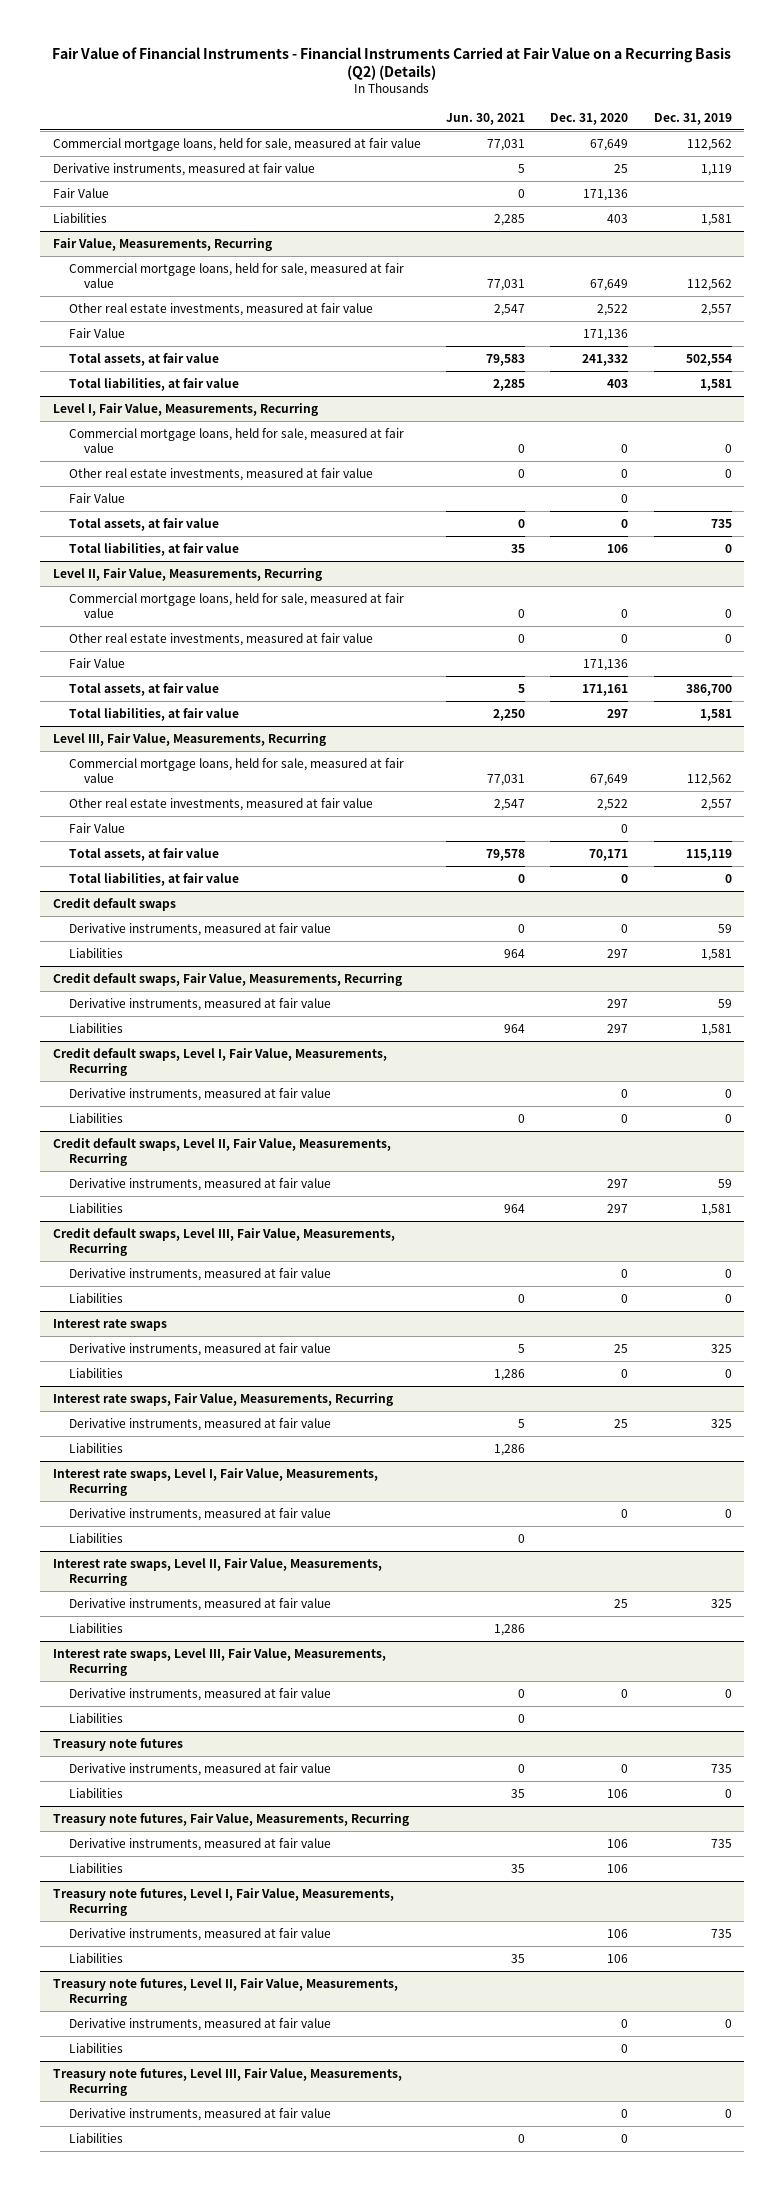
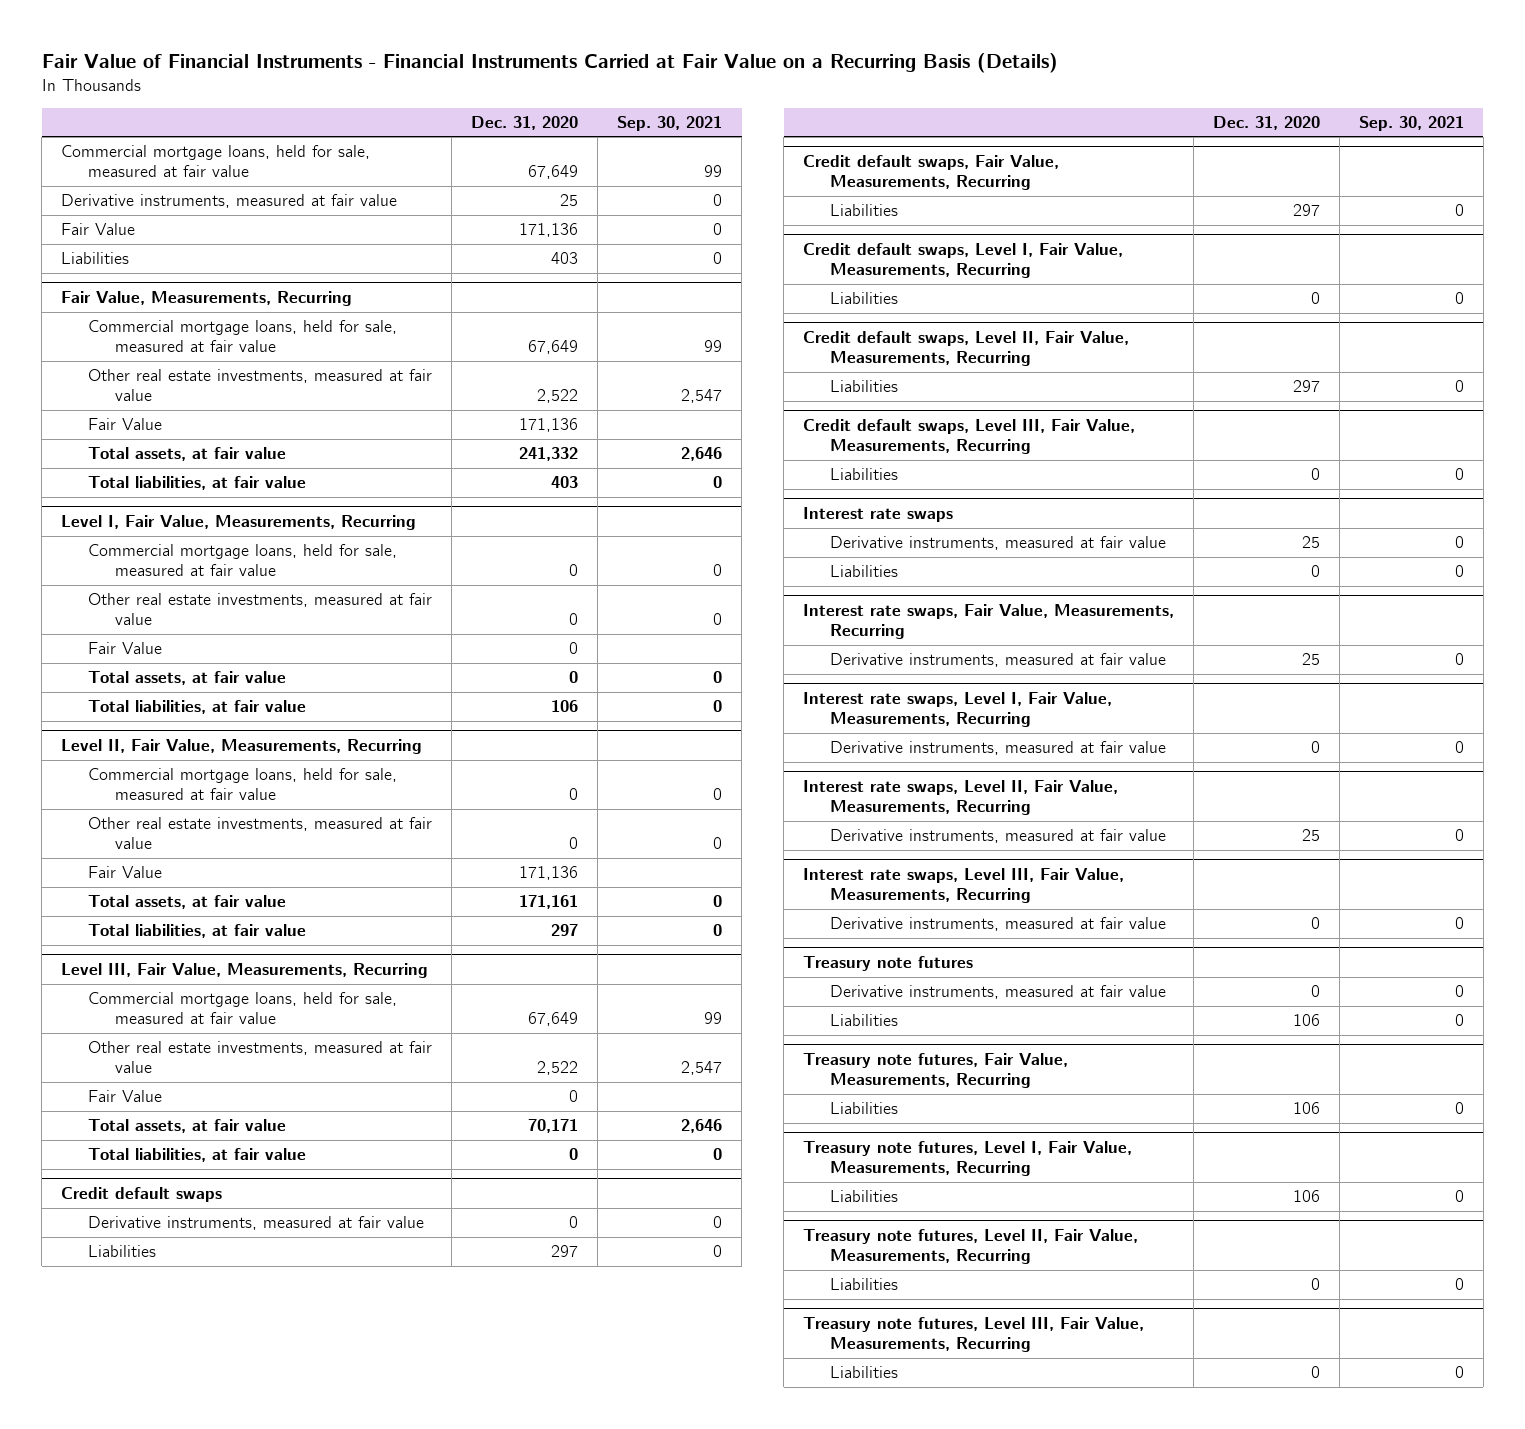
- Fair Value of Financial Instruments - Financial Instruments Carried at Fair Value on a Recurring Basis (Q2) (Details)
+ Fair Value of Financial Instruments - Financial Instruments Carried at Fair Value on a Recurring Basis (Details)
- | Jun. 30, 2021 | Dec. 31, 2020 | Dec. 31, 2019
+ | Dec. 31, 2020 | Sep. 30, 2021
@ Credit default swaps, Fair Value, Measurements, Recurring
- Derivative instruments, measured at fair value | | 297 | 59
@ Credit default swaps, Level I, Fair Value, Measurements, Recurring
- Derivative instruments, measured at fair value | | 0 | 0
@ Credit default swaps, Level II, Fair Value, Measurements, Recurring
- Derivative instruments, measured at fair value | | 297 | 59
@ Credit default swaps, Level III, Fair Value, Measurements, Recurring
- Derivative instruments, measured at fair value | | 0 | 0
@ Interest rate swaps, Fair Value, Measurements, Recurring
- Liabilities | 1,286 | |
@ Interest rate swaps, Level I, Fair Value, Measurements, Recurring
- Liabilities | 0 | |
@ Interest rate swaps, Level II, Fair Value, Measurements, Recurring
- Liabilities | 1,286 | |
@ Interest rate swaps, Level III, Fair Value, Measurements, Recurring
- Liabilities | 0 | |
@ Treasury note futures, Fair Value, Measurements, Recurring
- Derivative instruments, measured at fair value | | 106 | 735
@ Treasury note futures, Level I, Fair Value, Measurements, Recurring
- Derivative instruments, measured at fair value | | 106 | 735
@ Treasury note futures, Level II, Fair Value, Measurements, Recurring
- Derivative instruments, measured at fair value | | 0 | 0
@ Treasury note futures, Level III, Fair Value, Measurements, Recurring
- Derivative instruments, measured at fair value | | 0 | 0

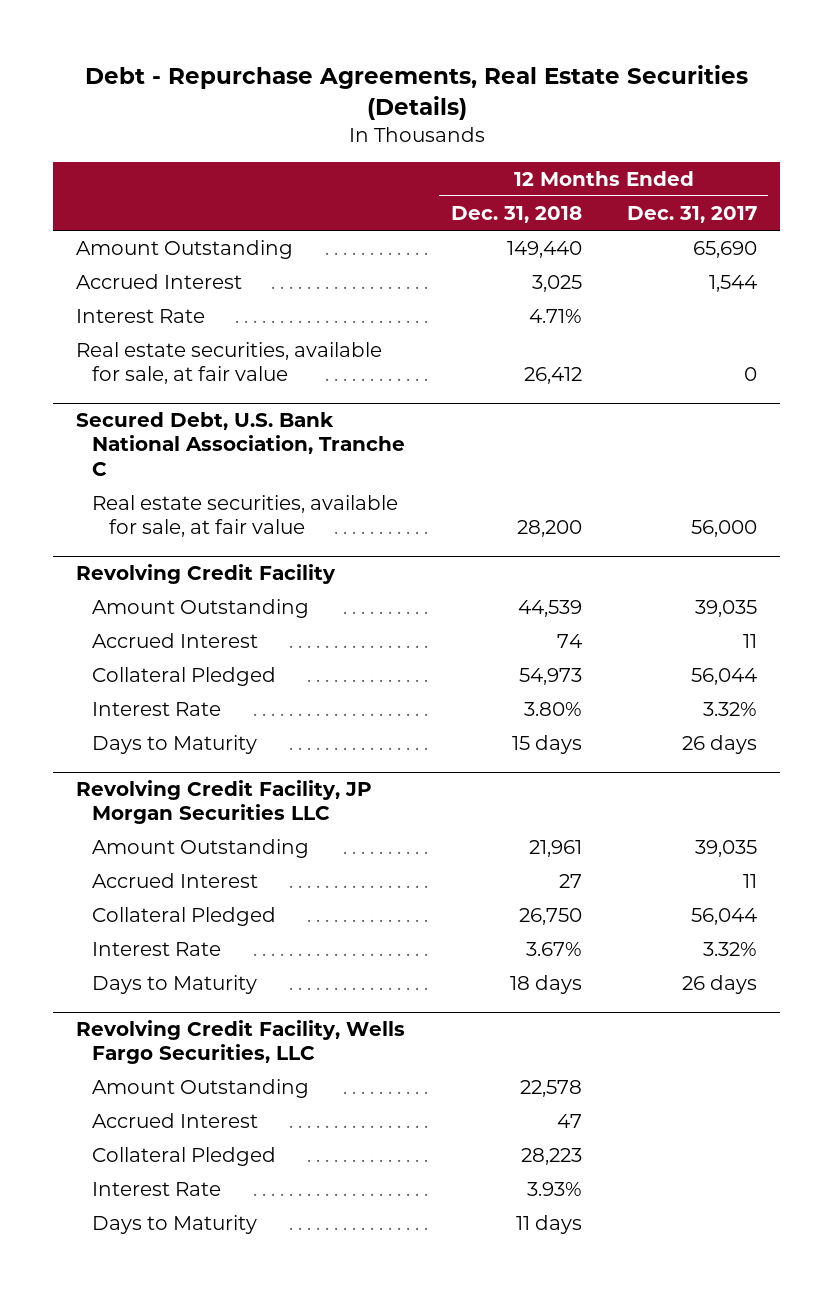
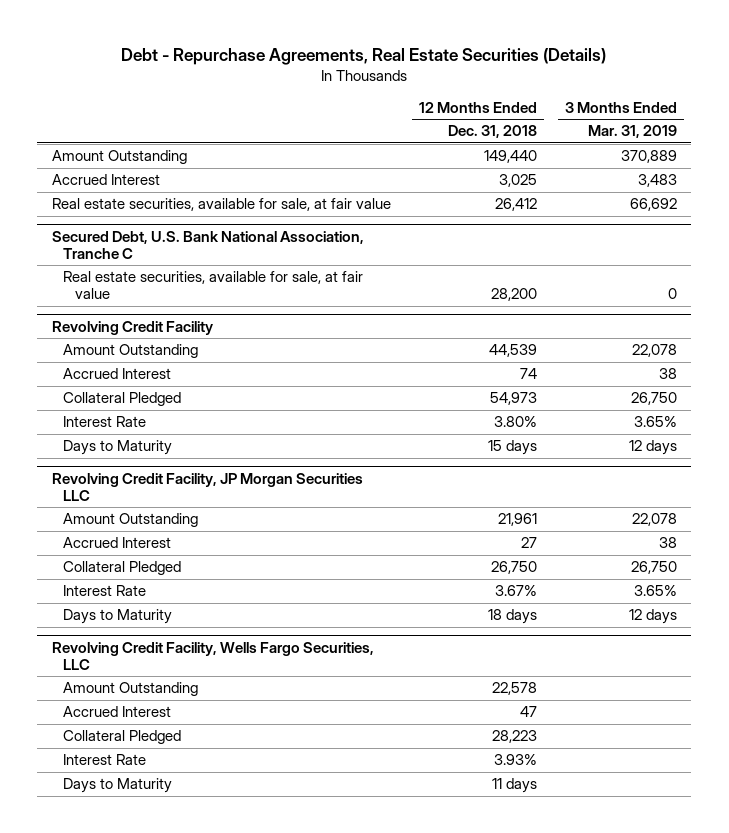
- | 12 Months Ended Dec. 31, 2018 | 12 Months Ended Dec. 31, 2017
+ | 12 Months Ended Dec. 31, 2018 | 3 Months Ended Mar. 31, 2019
- Interest Rate | 4.71% |

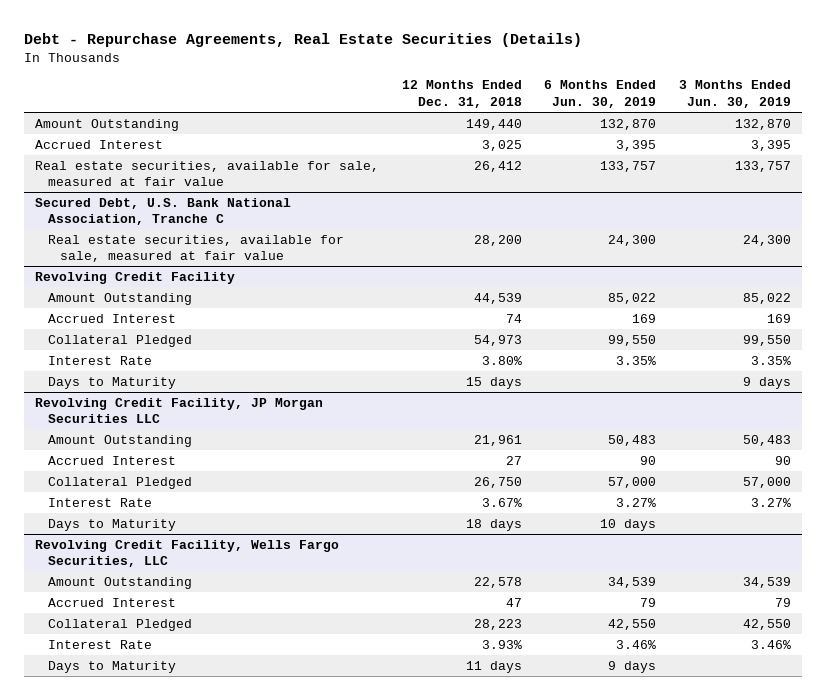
- | 12 Months Ended Dec. 31, 2018 | 3 Months Ended Mar. 31, 2019
+ | 12 Months Ended Dec. 31, 2018 | 6 Months Ended Jun. 30, 2019 | 3 Months Ended Jun. 30, 2019
- Real estate securities, available for sale, at fair value | 26,412 | 66,692
+ Real estate securities, available for sale, measured at fair value | 26,412 | 133,757 | 133,757
@ Secured Debt, U.S. Bank National Association, Tranche C
- Real estate securities, available for sale, at fair value | 28,200 | 0
+ Real estate securities, available for sale, measured at fair value | 28,200 | 24,300 | 24,300

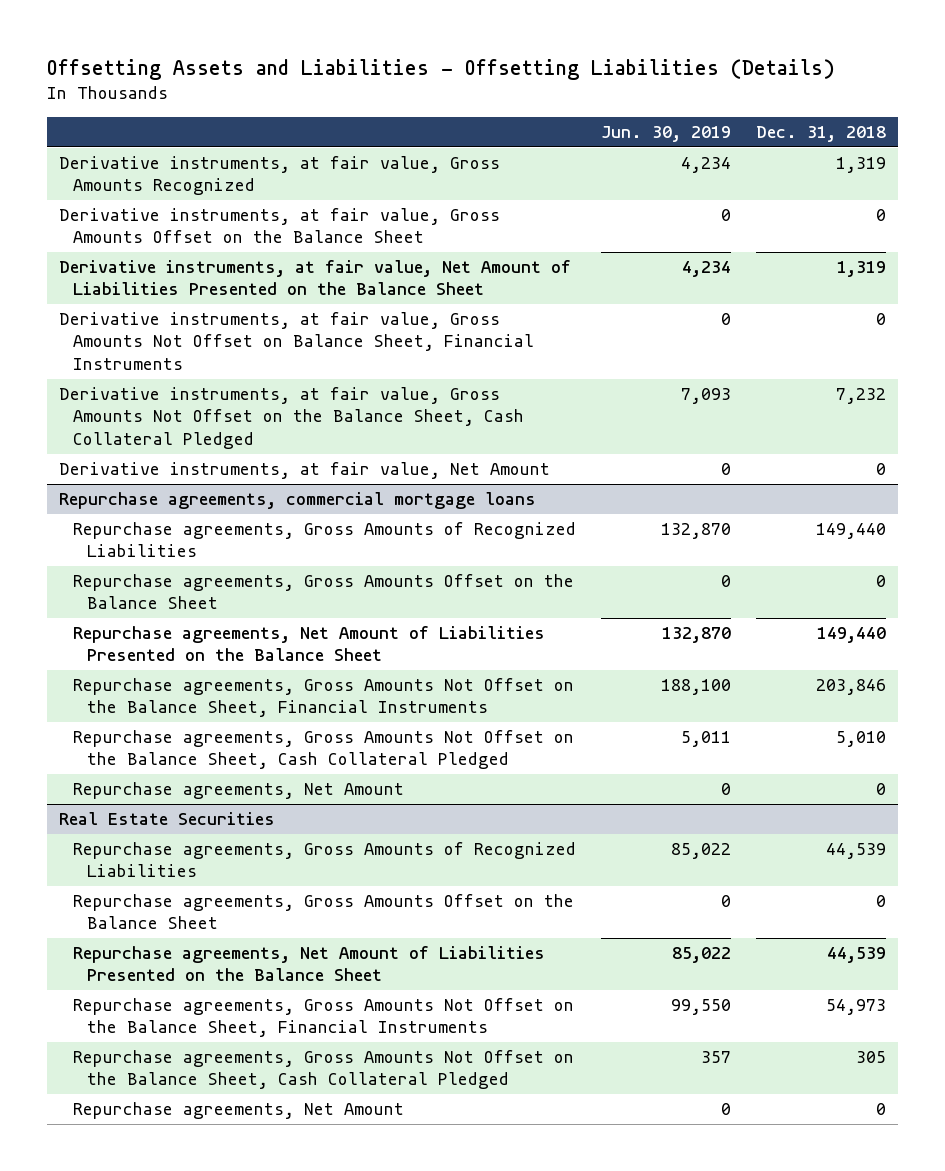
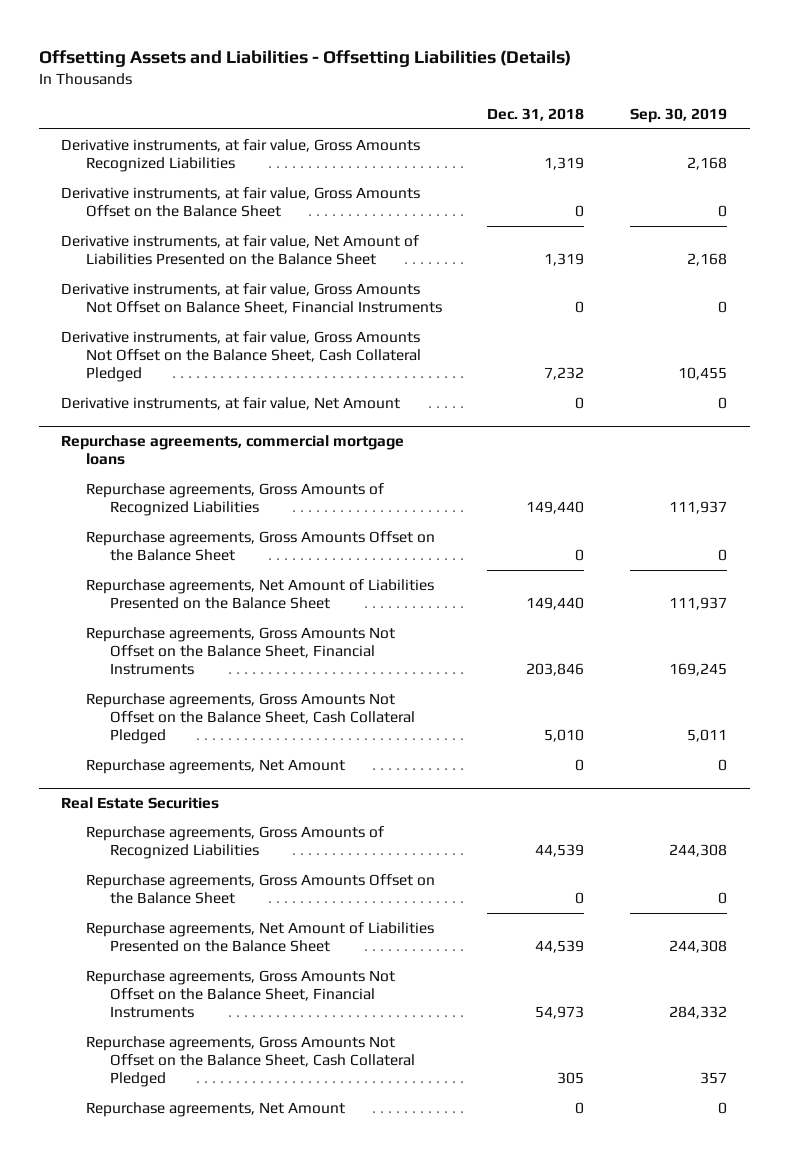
- | Jun. 30, 2019 | Dec. 31, 2018
+ | Dec. 31, 2018 | Sep. 30, 2019
- Derivative instruments, at fair value, Gross Amounts Recognized | 4,234 | 1,319
+ Derivative instruments, at fair value, Gross Amounts Recognized Liabilities | 1,319 | 2,168

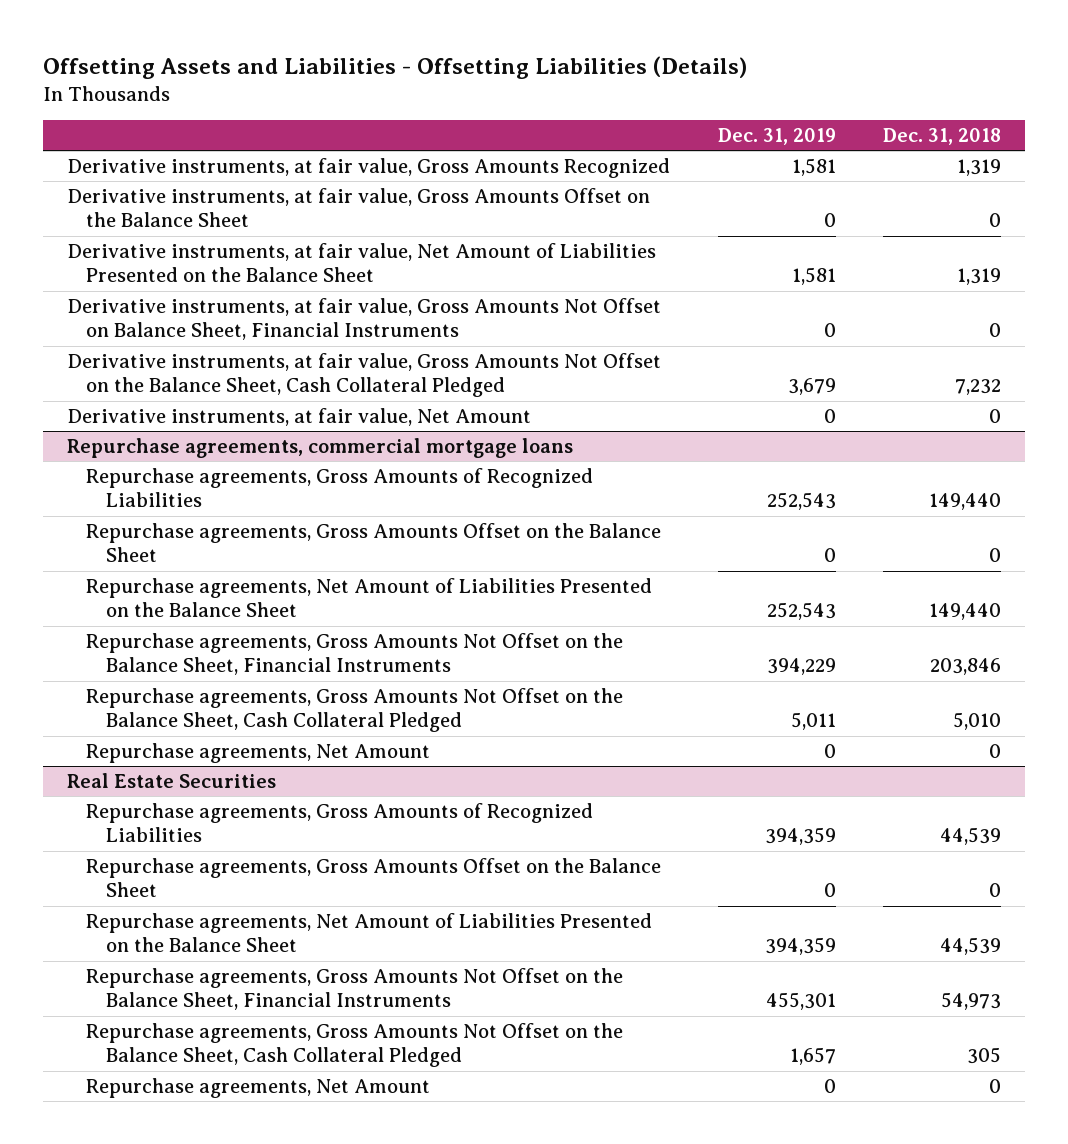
- | Dec. 31, 2018 | Sep. 30, 2019
+ | Dec. 31, 2019 | Dec. 31, 2018
- Derivative instruments, at fair value, Gross Amounts Recognized Liabilities | 1,319 | 2,168
+ Derivative instruments, at fair value, Gross Amounts Recognized | 1,581 | 1,319

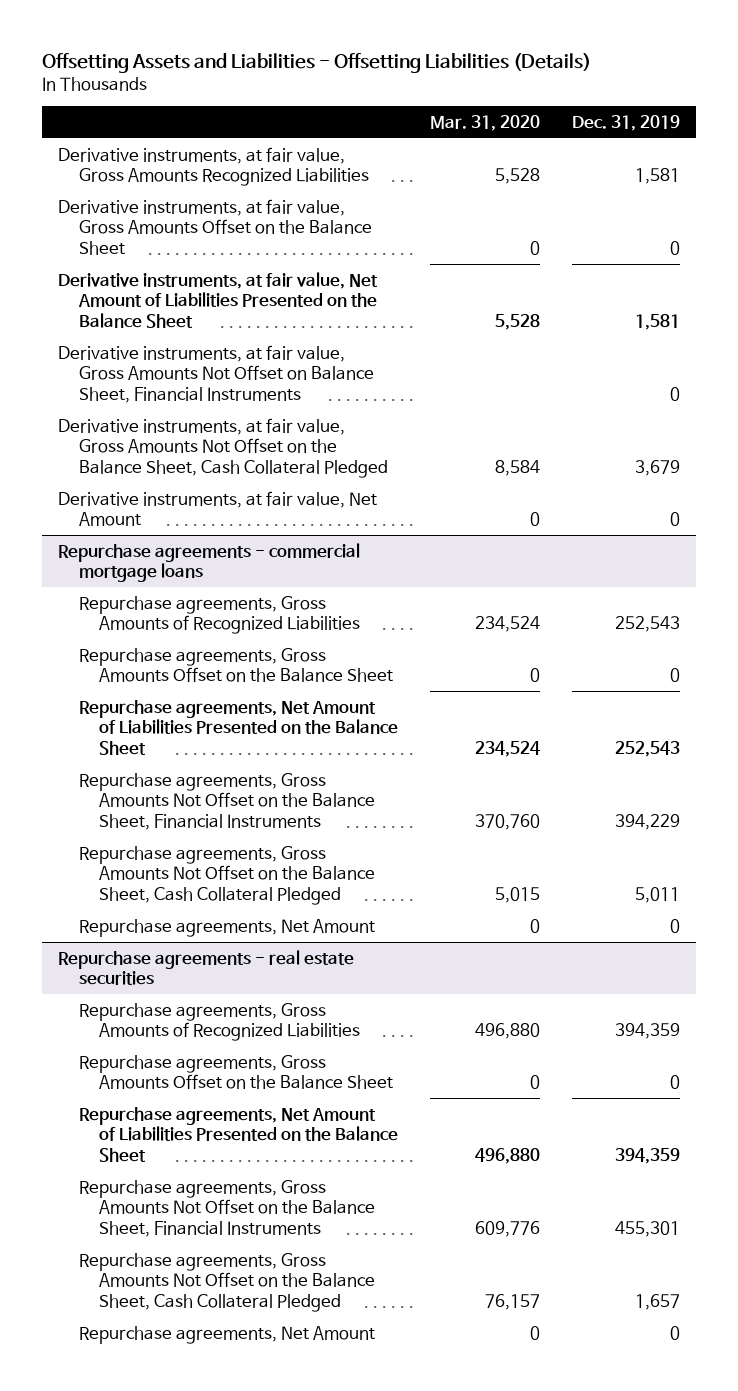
- | Dec. 31, 2019 | Dec. 31, 2018
+ | Mar. 31, 2020 | Dec. 31, 2019
- Derivative instruments, at fair value, Gross Amounts Recognized | 1,581 | 1,319
+ Derivative instruments, at fair value, Gross Amounts Recognized Liabilities | 5,528 | 1,581
- Repurchase agreements, commercial mortgage loans
+ Repurchase agreements - commercial mortgage loans
- Real Estate Securities
+ Repurchase agreements - real estate securities

